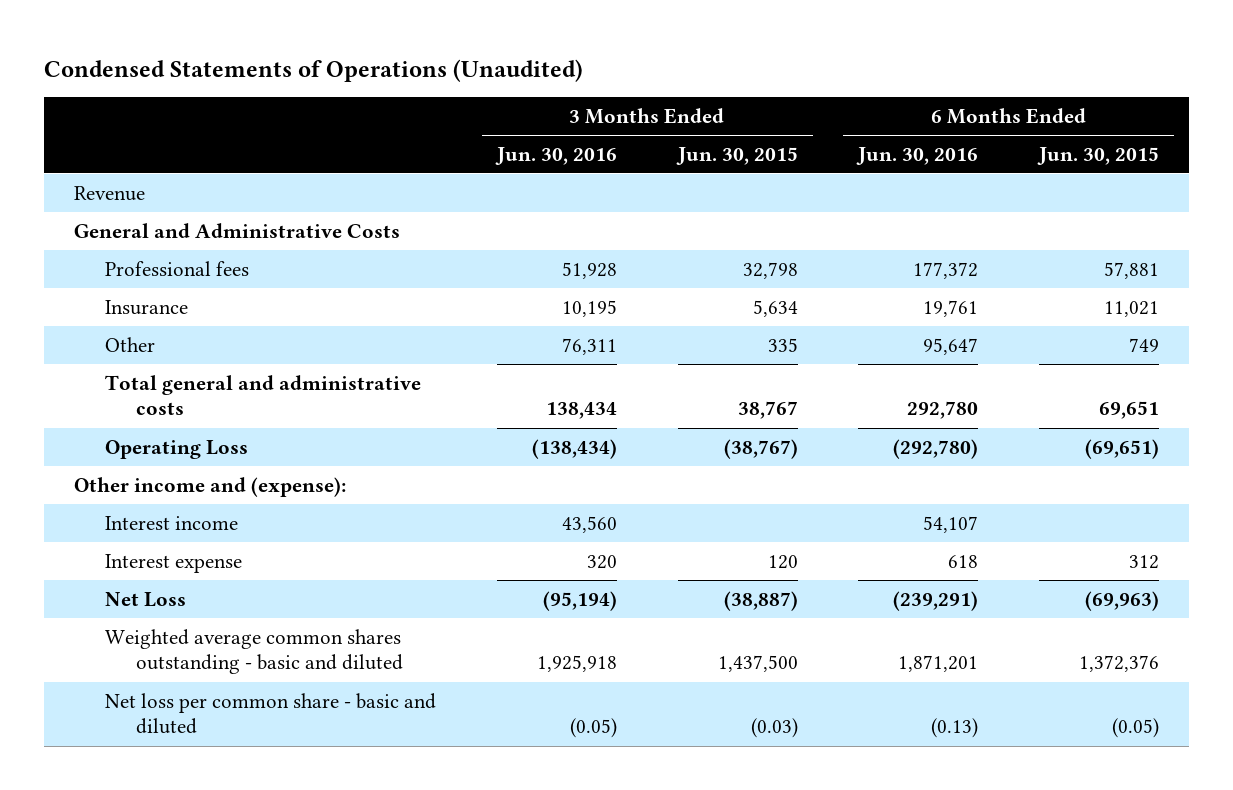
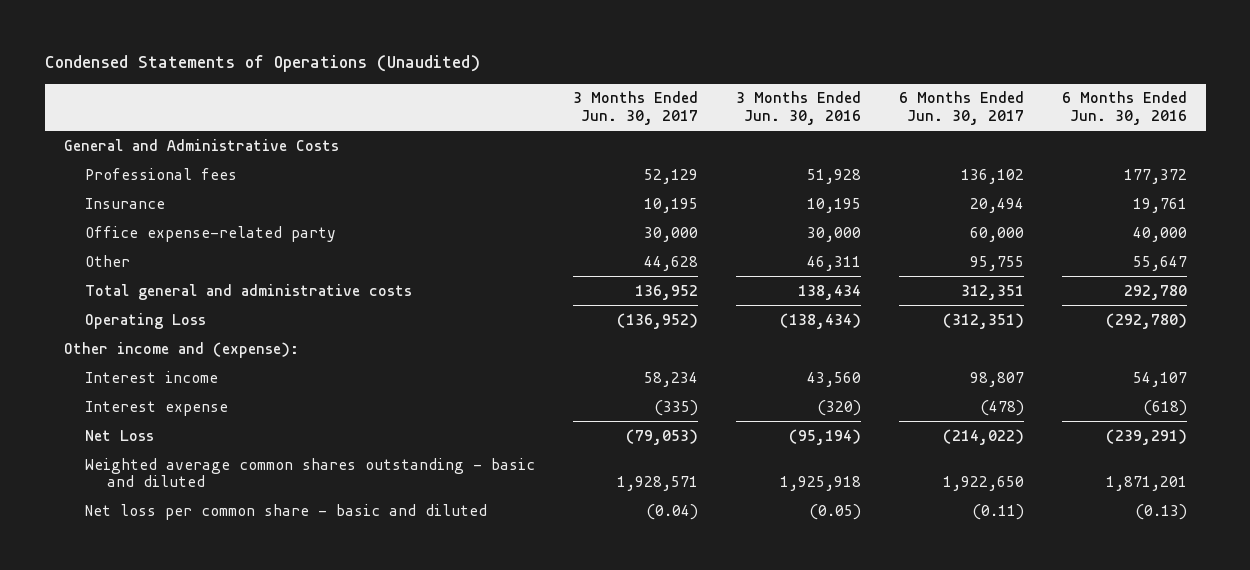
- | 3 Months Ended Jun. 30, 2016 | 3 Months Ended Jun. 30, 2015 | 6 Months Ended Jun. 30, 2016 | 6 Months Ended Jun. 30, 2015
+ | 3 Months Ended Jun. 30, 2017 | 3 Months Ended Jun. 30, 2016 | 6 Months Ended Jun. 30, 2017 | 6 Months Ended Jun. 30, 2016
- Revenue
- Other | 76,311 | 335 | 95,647 | 749
+ Office expense-related party | 30,000 | 30,000 | 60,000 | 40,000
+ Other | 44,628 | 46,311 | 95,755 | 55,647
- Interest expense | 320 | 120 | 618 | 312
+ Interest expense | (335) | (320) | (478) | (618)

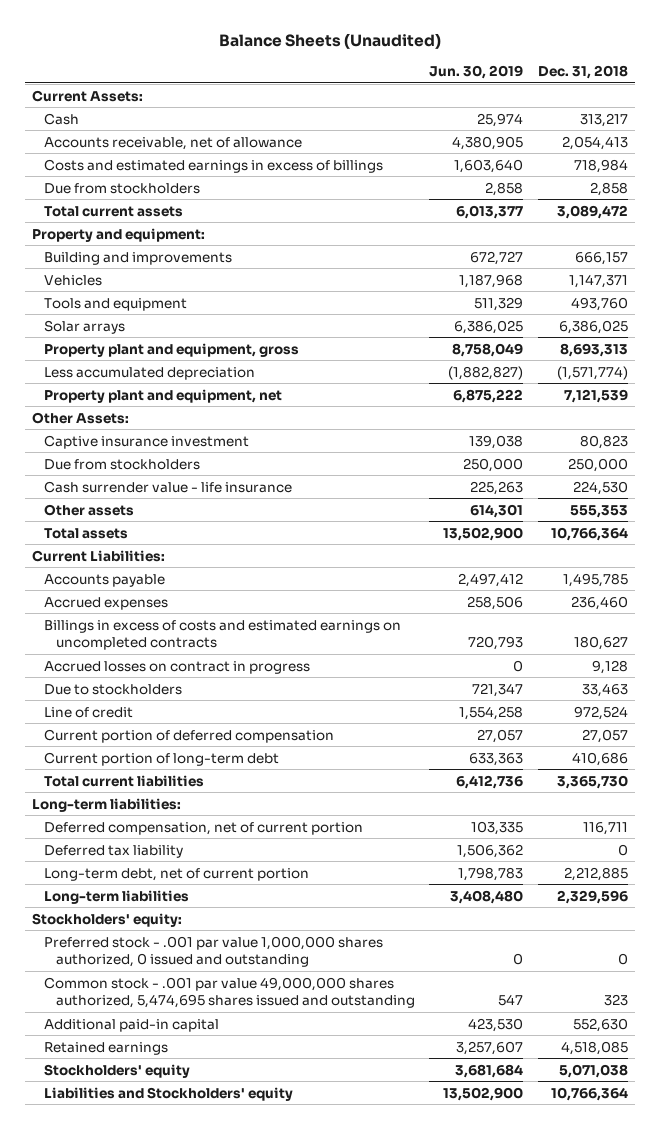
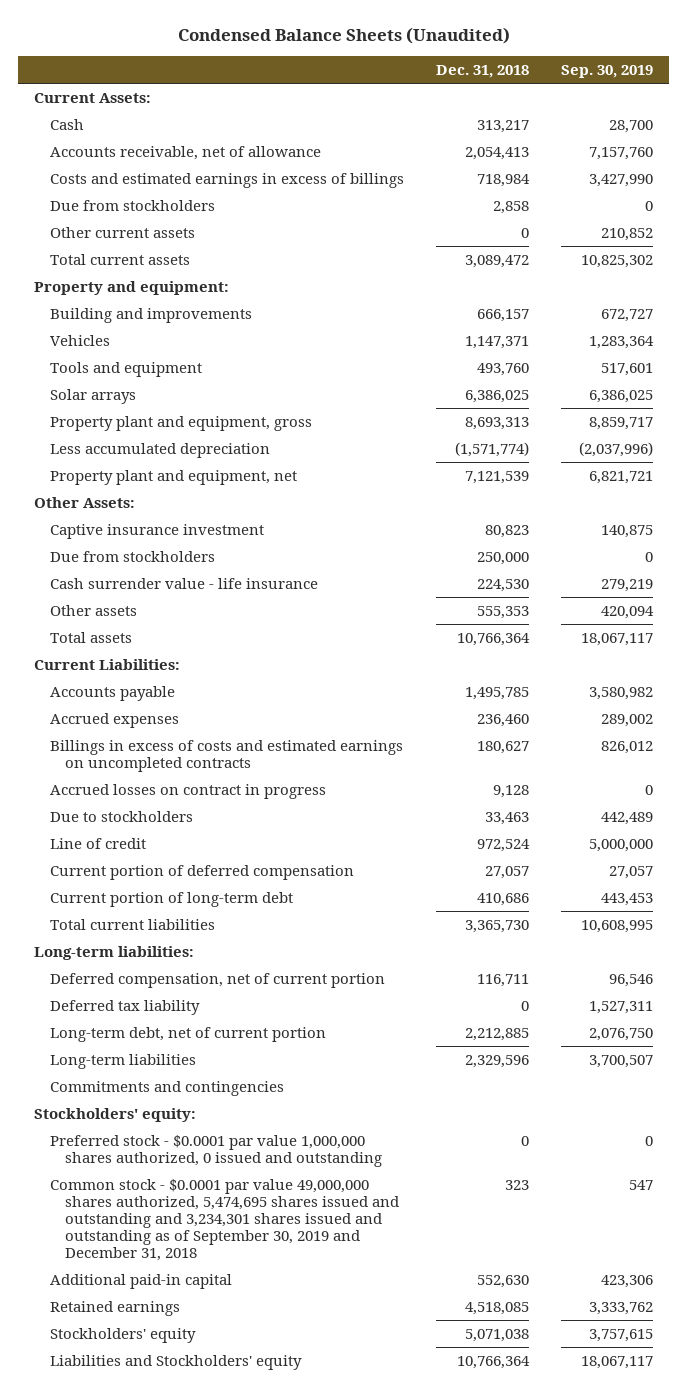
- Balance Sheets (Unaudited)
+ Condensed Balance Sheets (Unaudited)
- | Jun. 30, 2019 | Dec. 31, 2018
+ | Dec. 31, 2018 | Sep. 30, 2019
+ Other current assets | 0 | 210,852
+ Commitments and contingencies
- Preferred stock - .001 par value 1,000,000 shares authorized, 0 issued and outstanding | 0 | 0
- Common stock - .001 par value 49,000,000 shares authorized, 5,474,695 shares issued and outstanding | 547 | 323
+ Preferred stock - $0.0001 par value 1,000,000 shares authorized, 0 issued and outstanding | 0 | 0
+ Common stock - $0.0001 par value 49,000,000 shares authorized, 5,474,695 shares issued and outstanding and 3,234,301 shares issued and outstanding as of September 30, 2019 and December 31, 2018 | 323 | 547

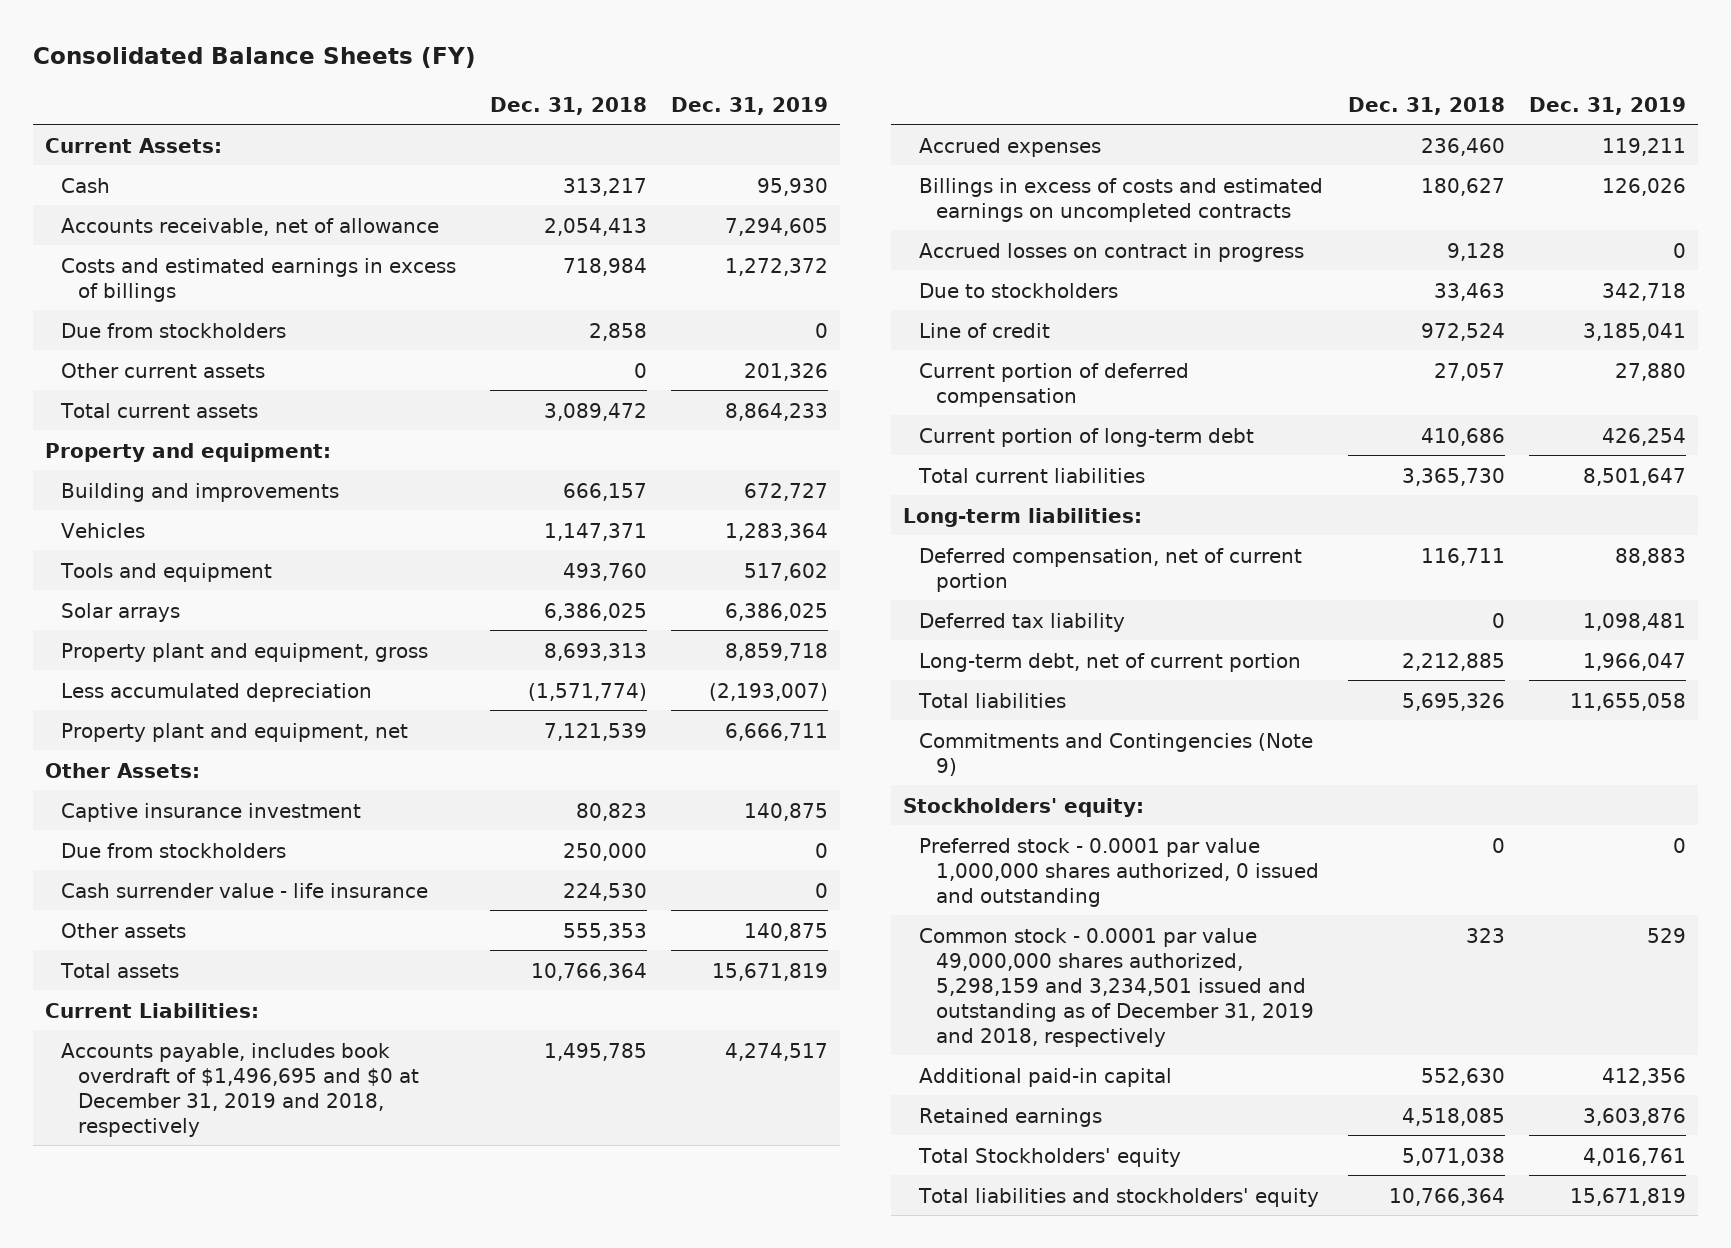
- Condensed Balance Sheets (Unaudited)
+ Consolidated Balance Sheets (FY)
- | Dec. 31, 2018 | Sep. 30, 2019
+ | Dec. 31, 2018 | Dec. 31, 2019
- Accounts payable | 1,495,785 | 3,580,982
+ Accounts payable, includes book overdraft of $1,496,695 and $0 at December 31, 2019 and 2018, respectively | 1,495,785 | 4,274,517
- Long-term liabilities | 2,329,596 | 3,700,507
- Commitments and contingencies
+ Total liabilities | 5,695,326 | 11,655,058
+ Commitments and Contingencies (Note 9)
- Preferred stock - $0.0001 par value 1,000,000 shares authorized, 0 issued and outstanding | 0 | 0
- Common stock - $0.0001 par value 49,000,000 shares authorized, 5,474,695 shares issued and outstanding and 3,234,301 shares issued and outstanding as of September 30, 2019 and December 31, 2018 | 323 | 547
+ Preferred stock - 0.0001 par value 1,000,000 shares authorized, 0 issued and outstanding | 0 | 0
+ Common stock - 0.0001 par value 49,000,000 shares authorized, 5,298,159 and 3,234,501 issued and outstanding as of December 31, 2019 and 2018, respectively | 323 | 529
- Stockholders' equity | 5,071,038 | 3,757,615
- Liabilities and Stockholders' equity | 10,766,364 | 18,067,117
+ Total Stockholders' equity | 5,071,038 | 4,016,761
+ Total liabilities and stockholders' equity | 10,766,364 | 15,671,819

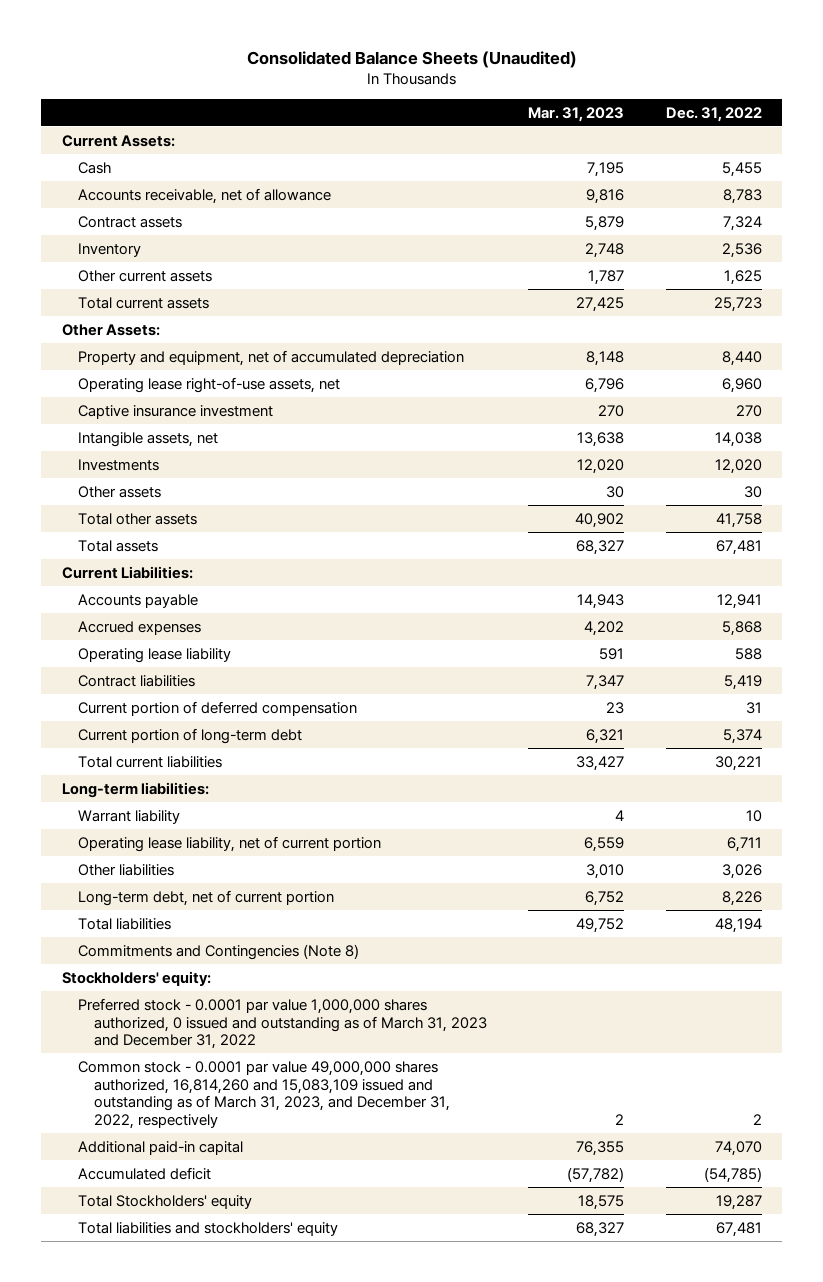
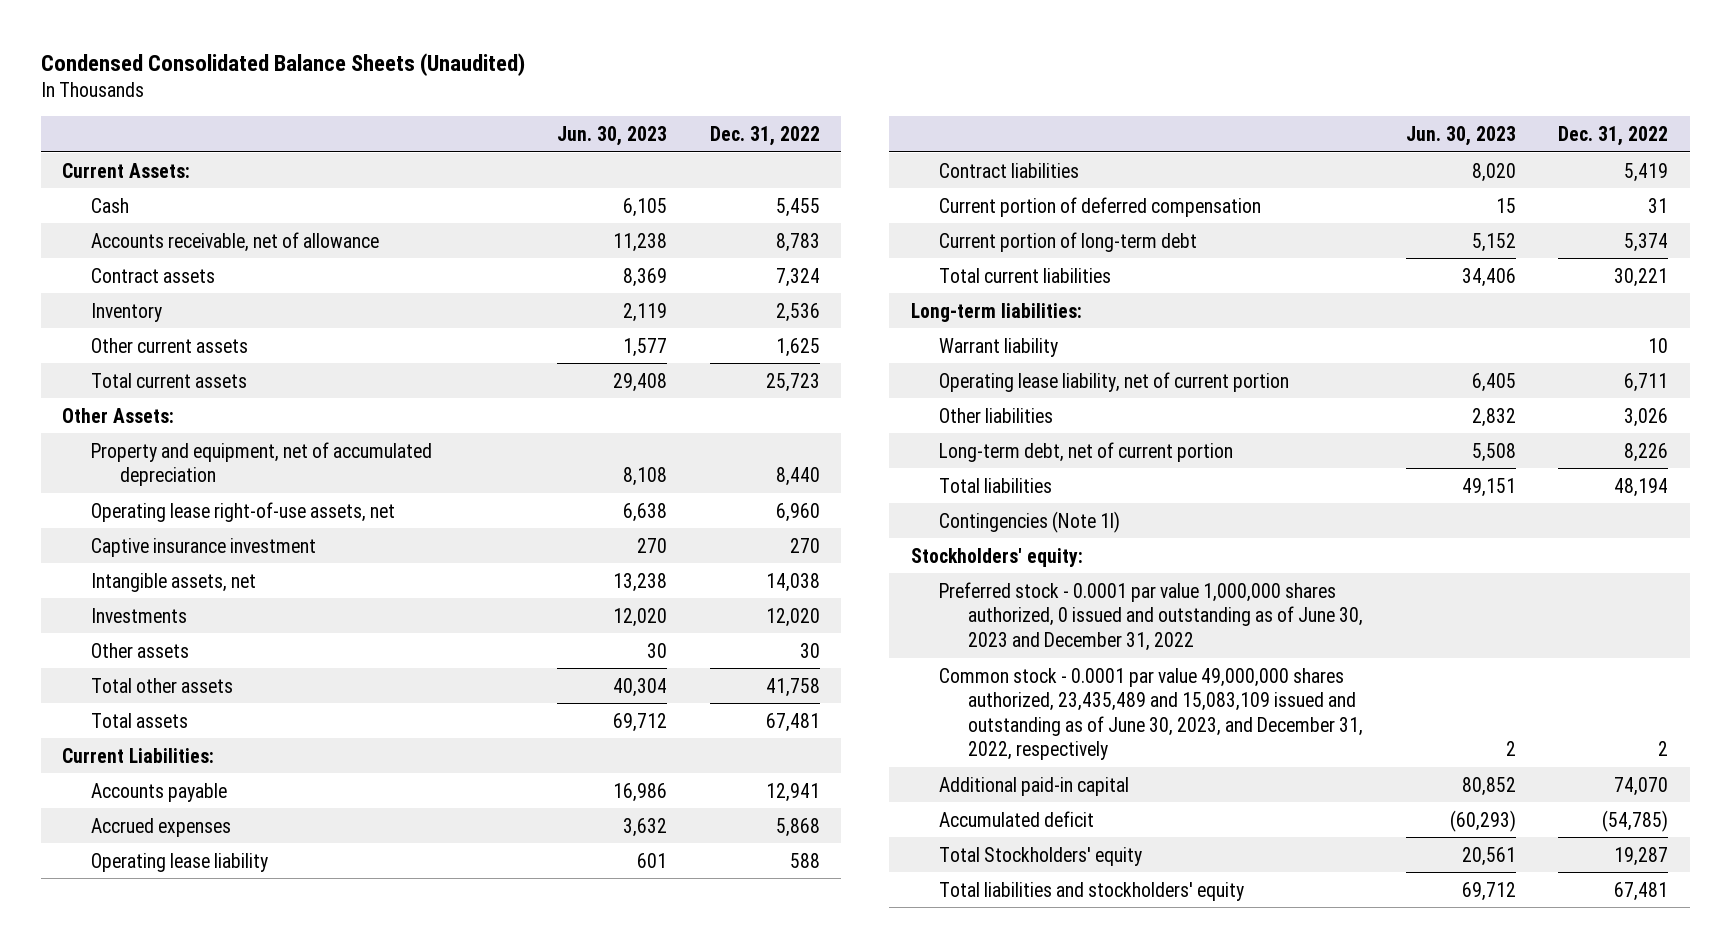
- Consolidated Balance Sheets (Unaudited)
+ Condensed Consolidated Balance Sheets (Unaudited)
- | Mar. 31, 2023 | Dec. 31, 2022
+ | Jun. 30, 2023 | Dec. 31, 2022
- Commitments and Contingencies (Note 8)
+ Contingencies (Note 1l)
- Preferred stock - 0.0001 par value 1,000,000 shares authorized, 0 issued and outstanding as of March 31, 2023 and December 31, 2022
- Common stock - 0.0001 par value 49,000,000 shares authorized, 16,814,260 and 15,083,109 issued and outstanding as of March 31, 2023, and December 31, 2022, respectively | 2 | 2
+ Preferred stock - 0.0001 par value 1,000,000 shares authorized, 0 issued and outstanding as of June 30, 2023 and December 31, 2022
+ Common stock - 0.0001 par value 49,000,000 shares authorized, 23,435,489 and 15,083,109 issued and outstanding as of June 30, 2023, and December 31, 2022, respectively | 2 | 2

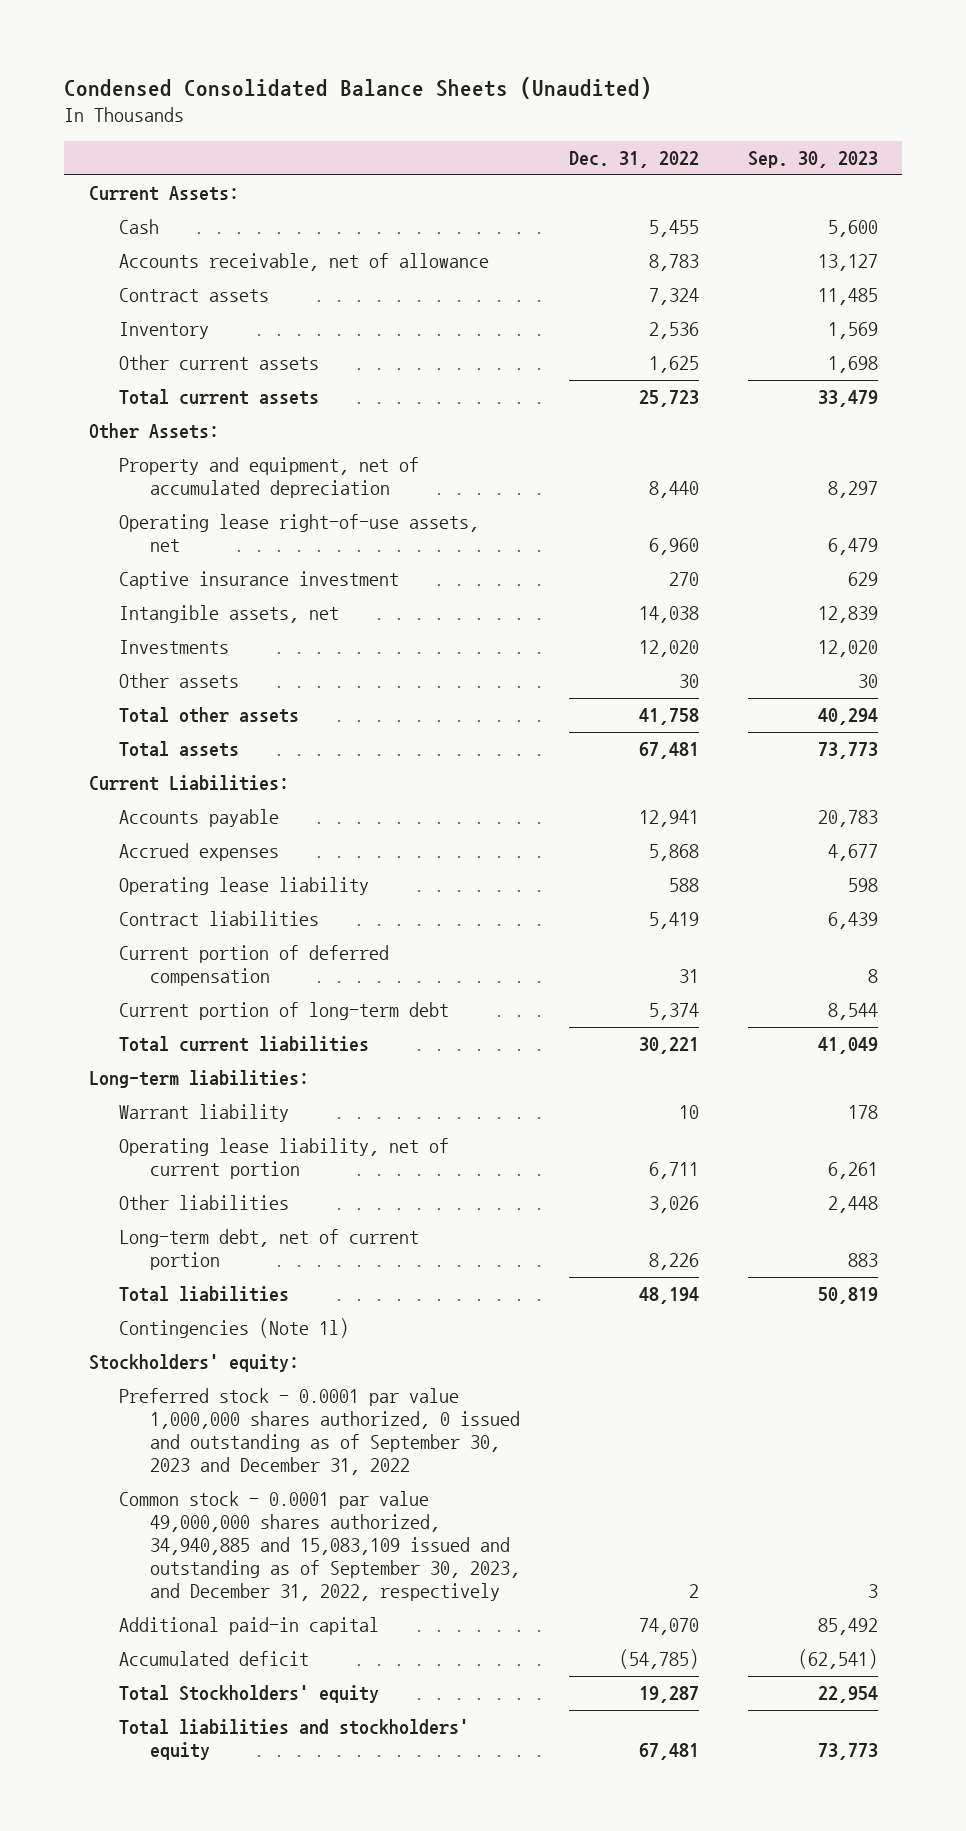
- | Jun. 30, 2023 | Dec. 31, 2022
+ | Dec. 31, 2022 | Sep. 30, 2023
- Preferred stock - 0.0001 par value 1,000,000 shares authorized, 0 issued and outstanding as of June 30, 2023 and December 31, 2022
- Common stock - 0.0001 par value 49,000,000 shares authorized, 23,435,489 and 15,083,109 issued and outstanding as of June 30, 2023, and December 31, 2022, respectively | 2 | 2
+ Preferred stock - 0.0001 par value 1,000,000 shares authorized, 0 issued and outstanding as of September 30, 2023 and December 31, 2022
+ Common stock - 0.0001 par value 49,000,000 shares authorized, 34,940,885 and 15,083,109 issued and outstanding as of September 30, 2023, and December 31, 2022, respectively | 2 | 3

